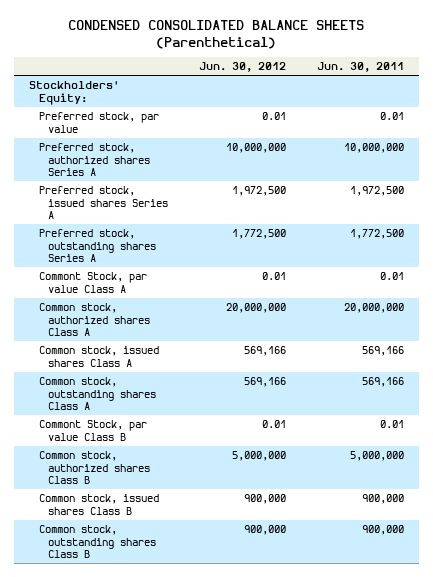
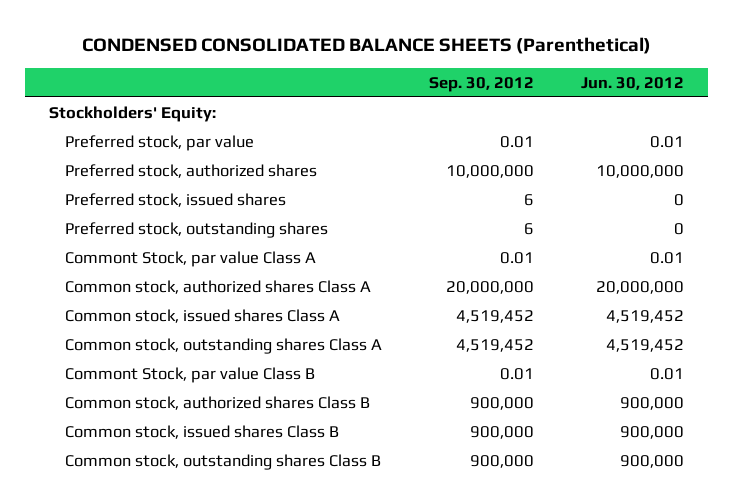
- | Jun. 30, 2012 | Jun. 30, 2011
+ | Sep. 30, 2012 | Jun. 30, 2012
- Preferred stock, authorized shares Series A | 10,000,000 | 10,000,000
- Preferred stock, issued shares Series A | 1,972,500 | 1,972,500
- Preferred stock, outstanding shares Series A | 1,772,500 | 1,772,500
+ Preferred stock, authorized shares | 10,000,000 | 10,000,000
+ Preferred stock, issued shares | 6 | 0
+ Preferred stock, outstanding shares | 6 | 0
- Common stock, issued shares Class A | 569,166 | 569,166
- Common stock, outstanding shares Class A | 569,166 | 569,166
+ Common stock, issued shares Class A | 4,519,452 | 4,519,452
+ Common stock, outstanding shares Class A | 4,519,452 | 4,519,452
- Common stock, authorized shares Class B | 5,000,000 | 5,000,000
+ Common stock, authorized shares Class B | 900,000 | 900,000

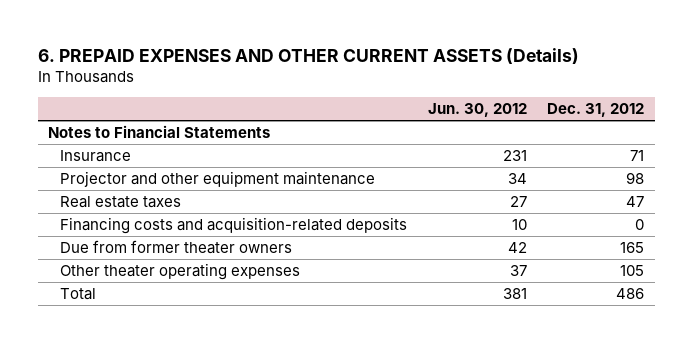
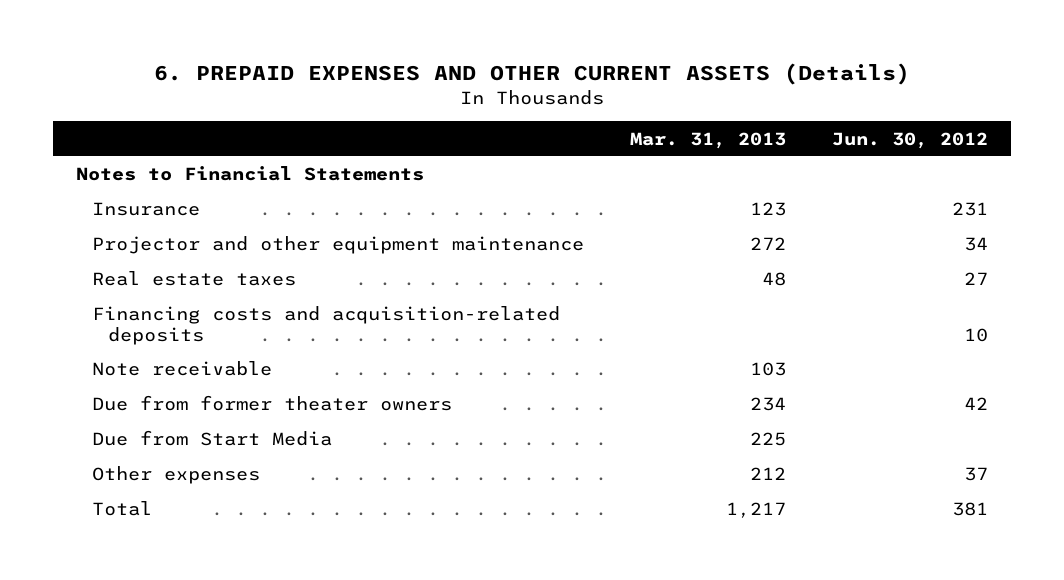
- | Jun. 30, 2012 | Dec. 31, 2012
+ | Mar. 31, 2013 | Jun. 30, 2012
+ Note receivable | 103 |
- Other theater operating expenses | 37 | 105
+ Due from Start Media | 225 |
+ Other expenses | 212 | 37

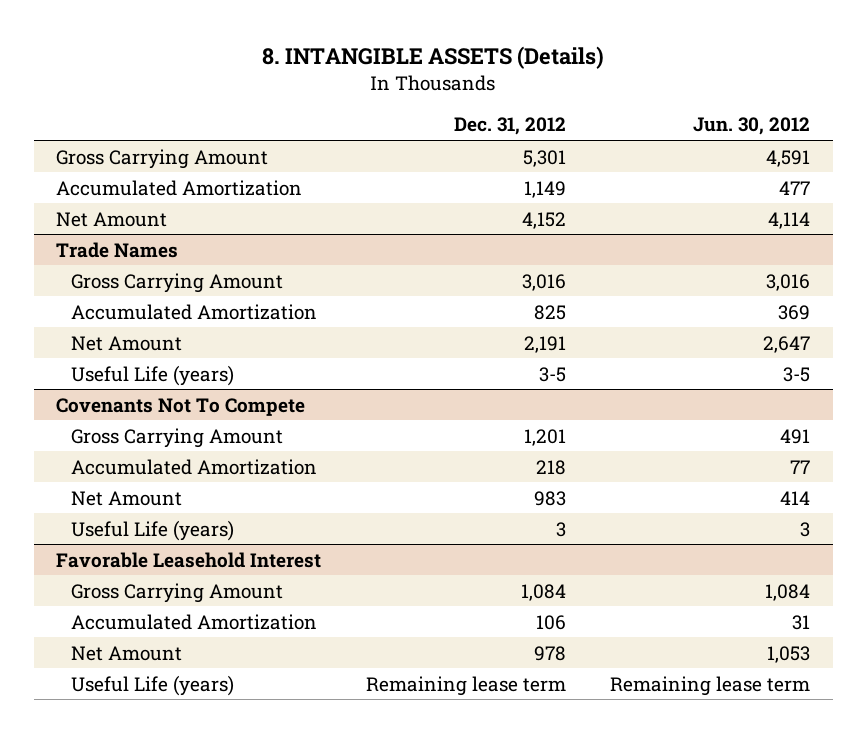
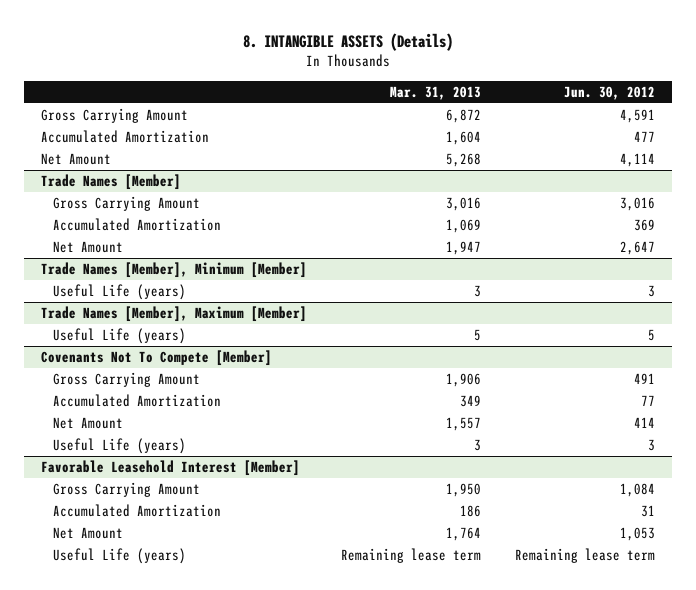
- | Dec. 31, 2012 | Jun. 30, 2012
+ | Mar. 31, 2013 | Jun. 30, 2012
- Trade Names
+ Trade Names [Member]
- Useful Life (years) | 3-5 | 3-5
- Covenants Not To Compete
+ Trade Names [Member], Minimum [Member]
+ Useful Life (years) | 3 | 3
+ Trade Names [Member], Maximum [Member]
+ Useful Life (years) | 5 | 5
+ Covenants Not To Compete [Member]
- Favorable Leasehold Interest
+ Favorable Leasehold Interest [Member]

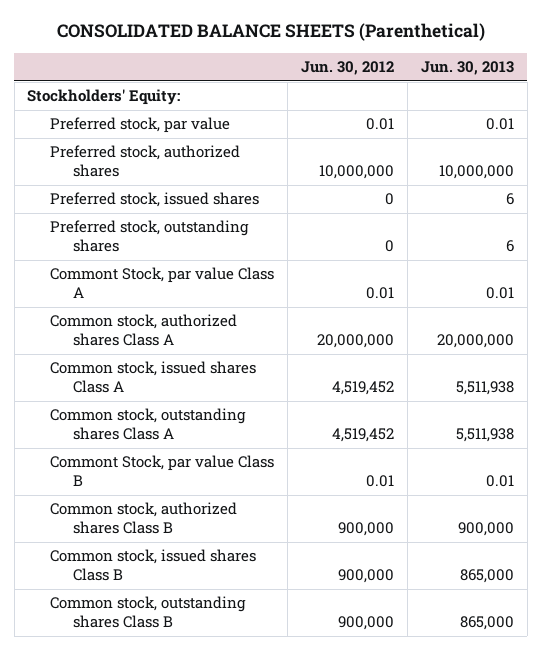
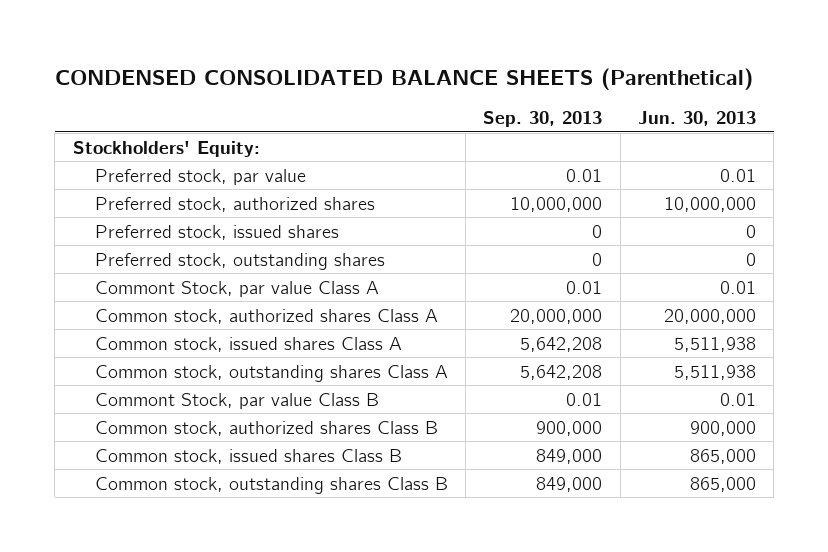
- CONSOLIDATED BALANCE SHEETS (Parenthetical)
+ CONDENSED CONSOLIDATED BALANCE SHEETS (Parenthetical)
- | Jun. 30, 2012 | Jun. 30, 2013
+ | Sep. 30, 2013 | Jun. 30, 2013
- Preferred stock, issued shares | 0 | 6
- Preferred stock, outstanding shares | 0 | 6
+ Preferred stock, issued shares | 0 | 0
+ Preferred stock, outstanding shares | 0 | 0

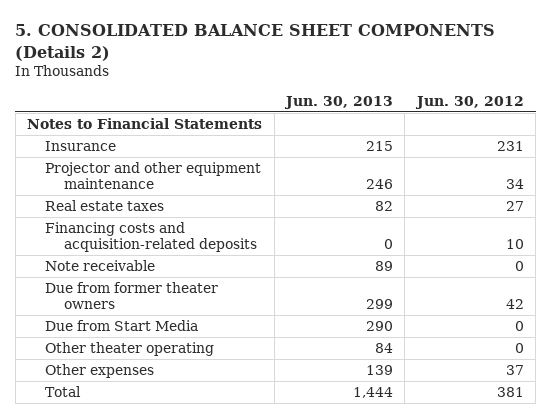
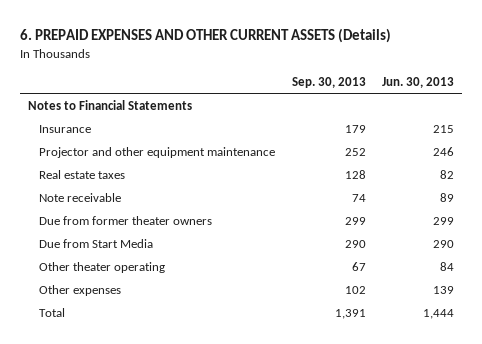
- 5. CONSOLIDATED BALANCE SHEET COMPONENTS (Details 2)
+ 6. PREPAID EXPENSES AND OTHER CURRENT ASSETS (Details)
- | Jun. 30, 2013 | Jun. 30, 2012
+ | Sep. 30, 2013 | Jun. 30, 2013
- Financing costs and acquisition-related deposits | 0 | 10

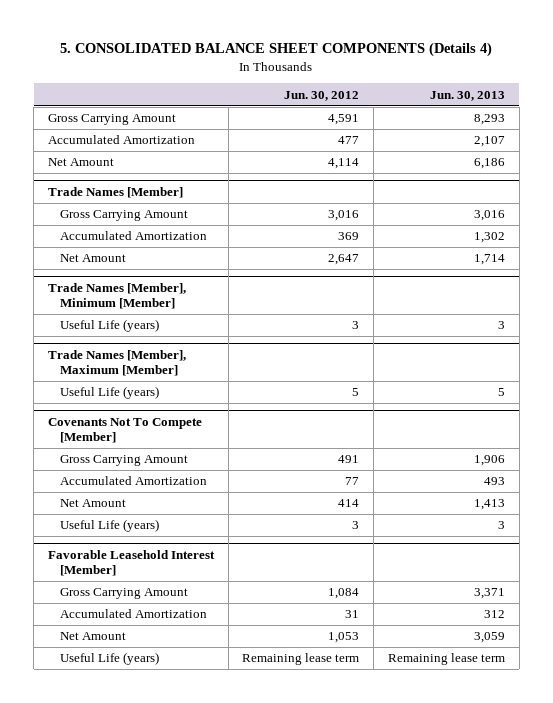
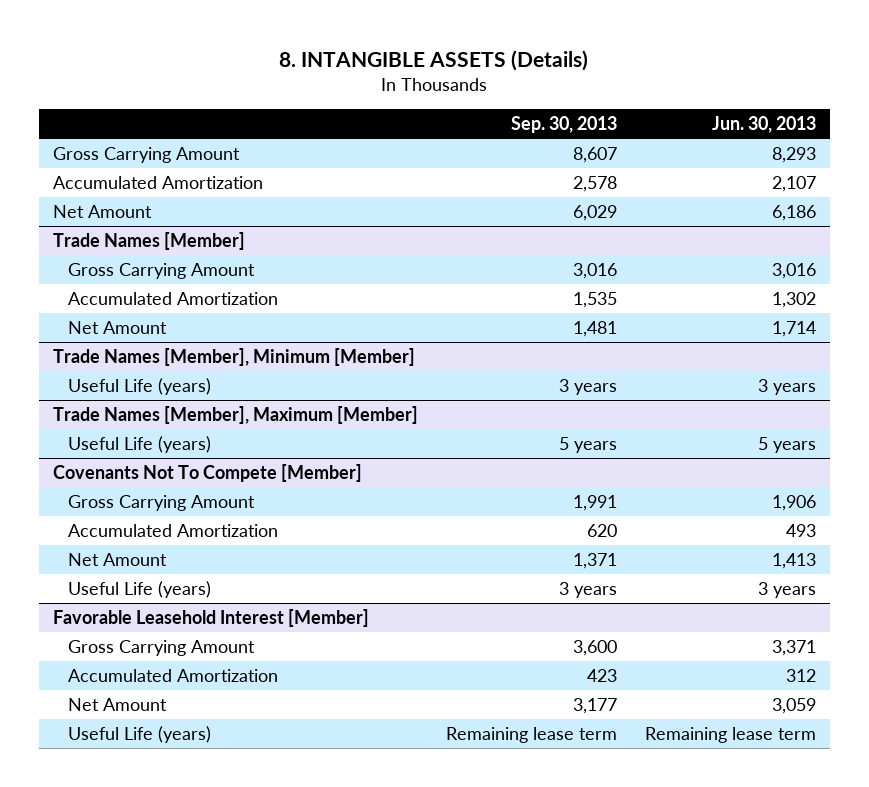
- 5. CONSOLIDATED BALANCE SHEET COMPONENTS (Details 4)
+ 8. INTANGIBLE ASSETS (Details)
- | Jun. 30, 2012 | Jun. 30, 2013
+ | Sep. 30, 2013 | Jun. 30, 2013
@ Trade Names [Member], Minimum [Member]
- Useful Life (years) | 3 | 3
+ Useful Life (years) | 3 years | 3 years
@ Trade Names [Member], Maximum [Member]
- Useful Life (years) | 5 | 5
+ Useful Life (years) | 5 years | 5 years
@ Covenants Not To Compete [Member]
- Useful Life (years) | 3 | 3
+ Useful Life (years) | 3 years | 3 years

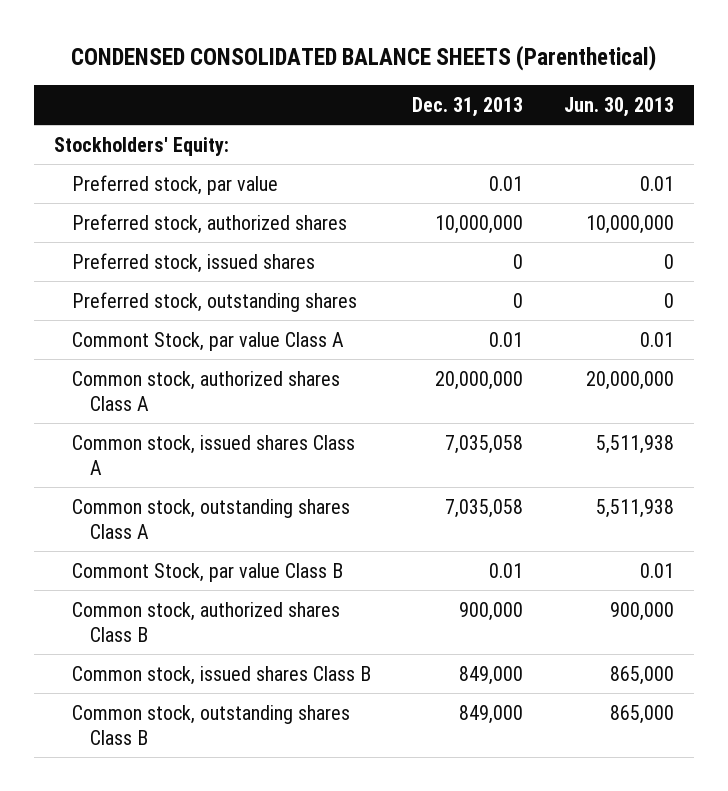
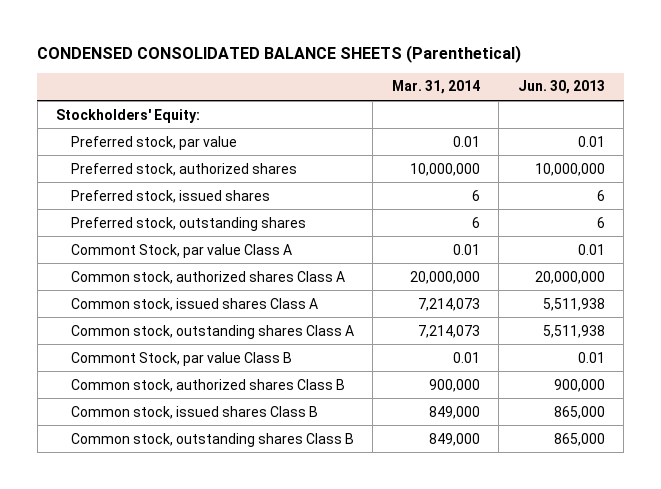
- | Dec. 31, 2013 | Jun. 30, 2013
+ | Mar. 31, 2014 | Jun. 30, 2013
- Preferred stock, issued shares | 0 | 0
- Preferred stock, outstanding shares | 0 | 0
+ Preferred stock, issued shares | 6 | 6
+ Preferred stock, outstanding shares | 6 | 6

